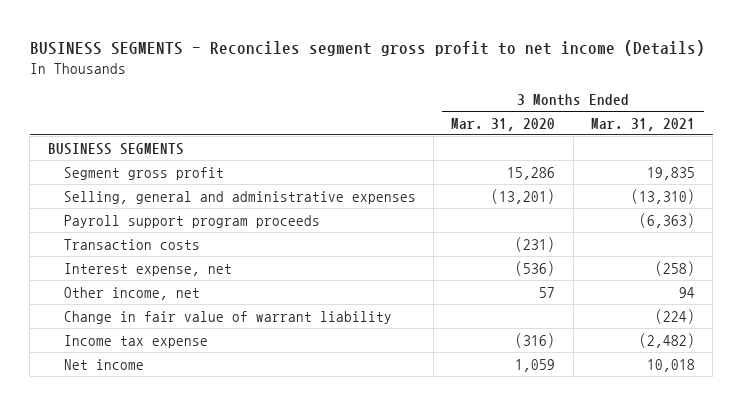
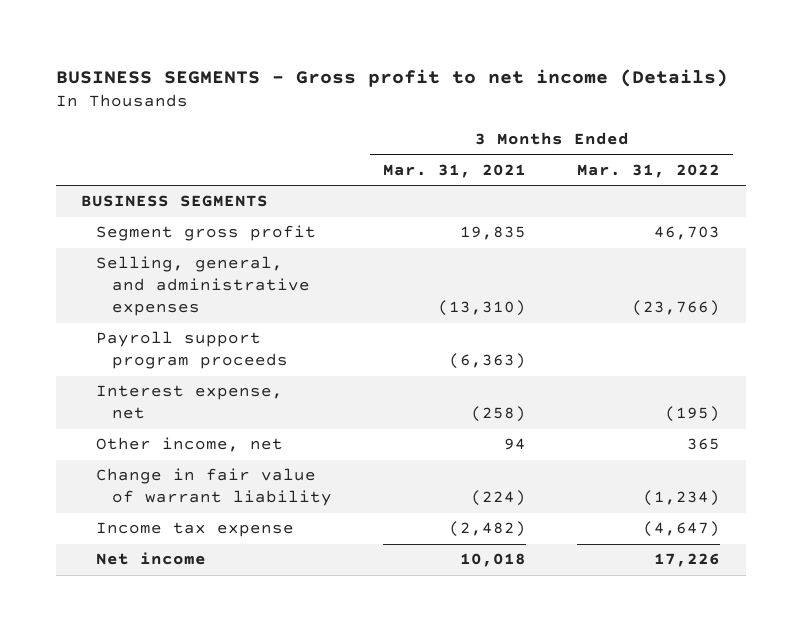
- BUSINESS SEGMENTS - Reconciles segment gross profit to net income (Details)
+ BUSINESS SEGMENTS - Gross profit to net income (Details)
- | 3 Months Ended Mar. 31, 2020 | 3 Months Ended Mar. 31, 2021
+ | 3 Months Ended Mar. 31, 2021 | 3 Months Ended Mar. 31, 2022
- Selling, general and administrative expenses | (13,201) | (13,310)
+ Selling, general, and administrative expenses | (13,310) | (23,766)
- Transaction costs | (231) |

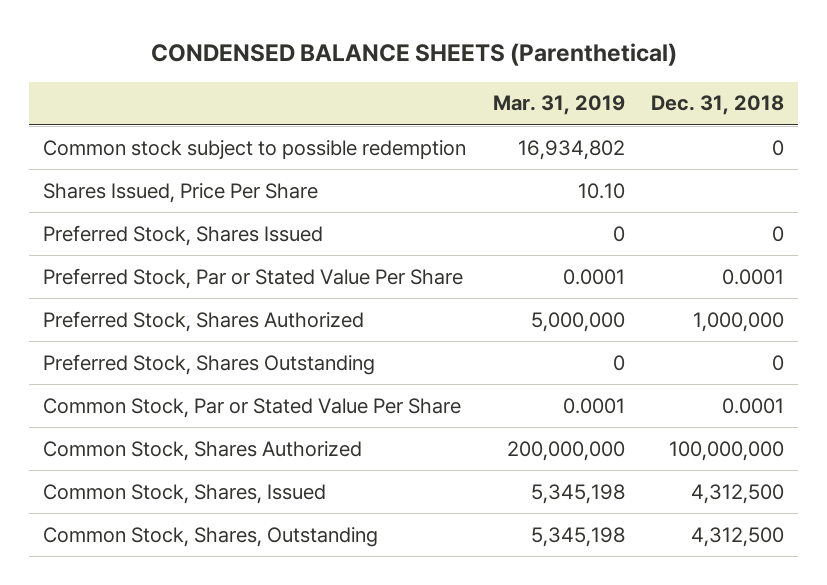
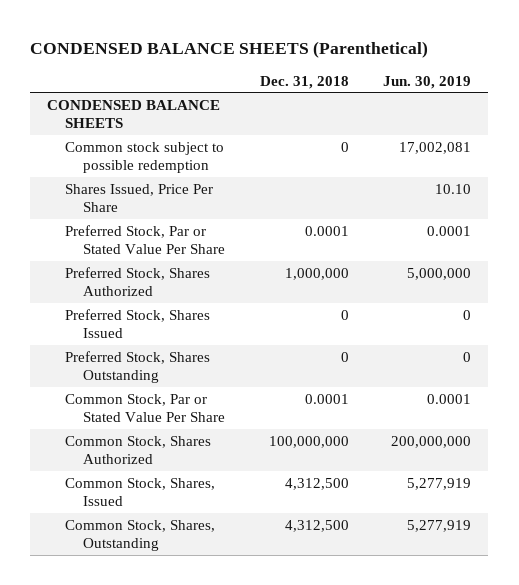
- | Mar. 31, 2019 | Dec. 31, 2018
+ | Dec. 31, 2018 | Jun. 30, 2019
+ CONDENSED BALANCE SHEETS
moved down: Preferred Stock, Shares Issued | 0 | 0

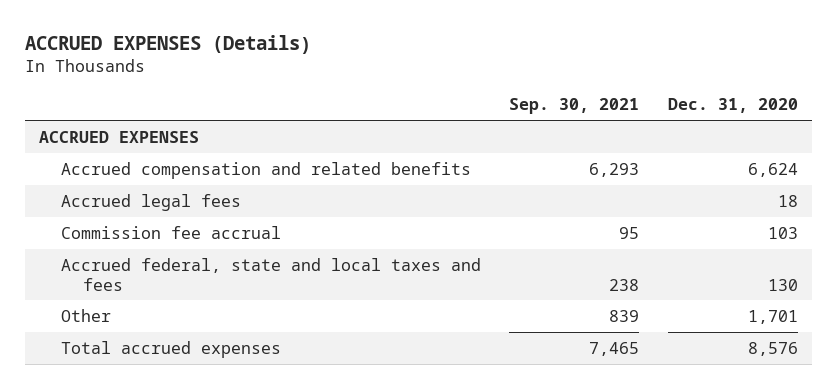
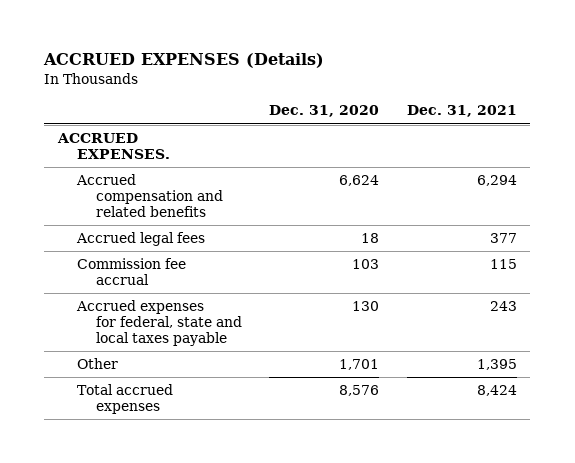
- | Sep. 30, 2021 | Dec. 31, 2020
+ | Dec. 31, 2020 | Dec. 31, 2021
- ACCRUED EXPENSES
+ ACCRUED EXPENSES.
- Accrued federal, state and local taxes and fees | 238 | 130
+ Accrued expenses for federal, state and local taxes payable | 130 | 243

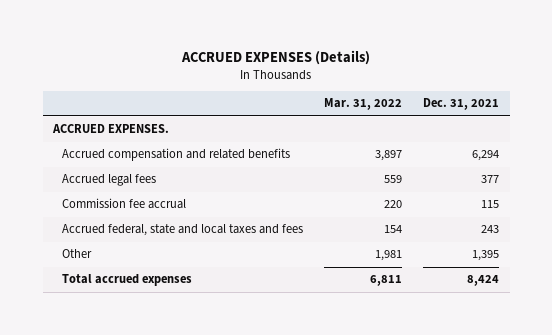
- | Dec. 31, 2020 | Dec. 31, 2021
+ | Mar. 31, 2022 | Dec. 31, 2021
- Accrued expenses for federal, state and local taxes payable | 130 | 243
+ Accrued federal, state and local taxes and fees | 154 | 243

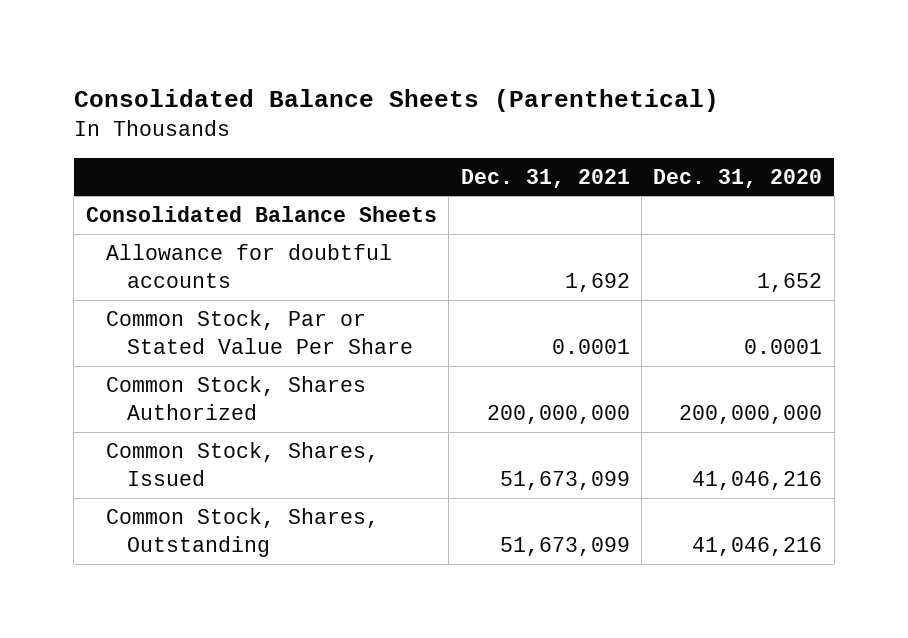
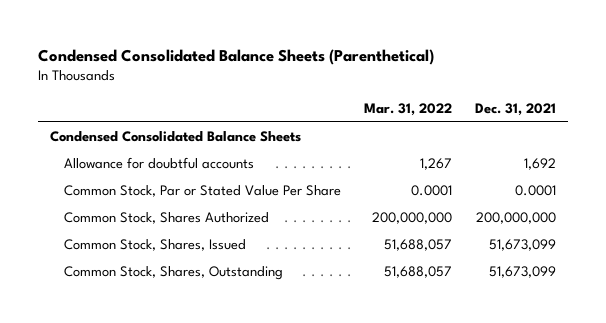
- Consolidated Balance Sheets (Parenthetical)
+ Condensed Consolidated Balance Sheets (Parenthetical)
- | Dec. 31, 2021 | Dec. 31, 2020
+ | Mar. 31, 2022 | Dec. 31, 2021
- Consolidated Balance Sheets
+ Condensed Consolidated Balance Sheets

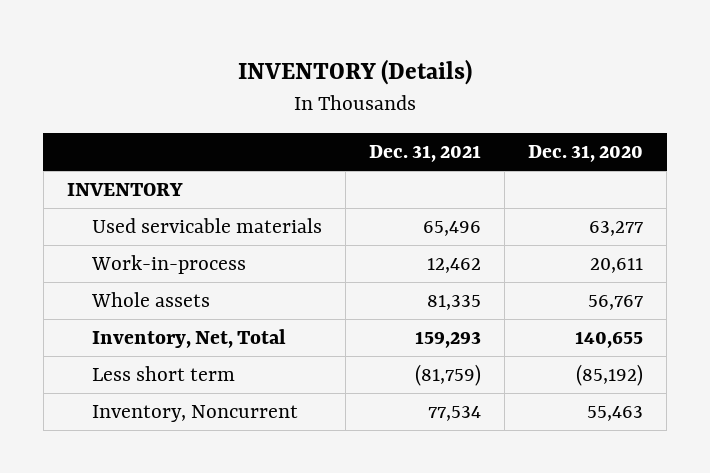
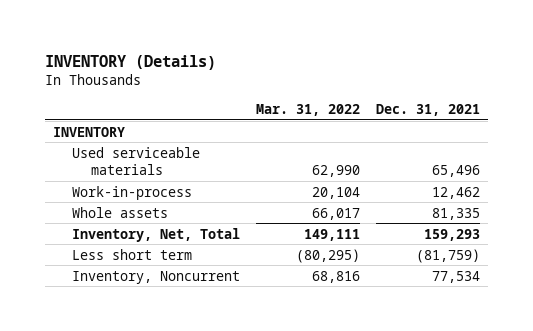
- | Dec. 31, 2021 | Dec. 31, 2020
+ | Mar. 31, 2022 | Dec. 31, 2021
- Used servicable materials | 65,496 | 63,277
+ Used serviceable materials | 62,990 | 65,496

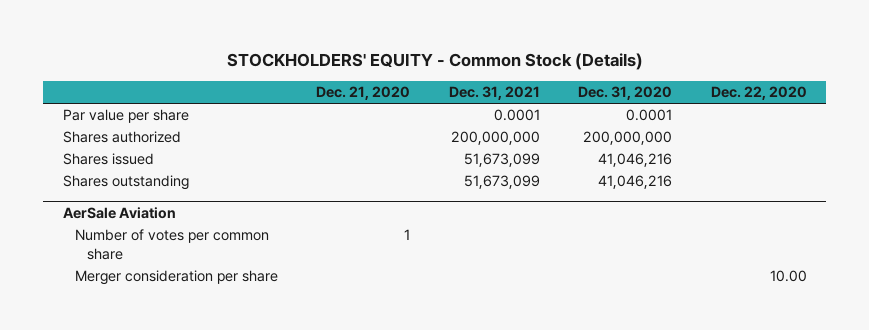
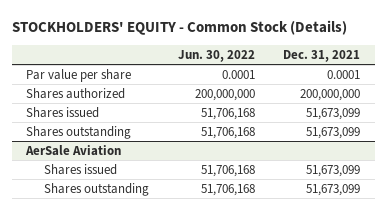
- | Dec. 21, 2020 | Dec. 31, 2021 | Dec. 31, 2020 | Dec. 22, 2020
+ | Jun. 30, 2022 | Dec. 31, 2021
@ AerSale Aviation
- Number of votes per common share | 1 | | |
- Merger consideration per share | | | | 10.00
+ Shares issued | 51,706,168 | 51,673,099
+ Shares outstanding | 51,706,168 | 51,673,099

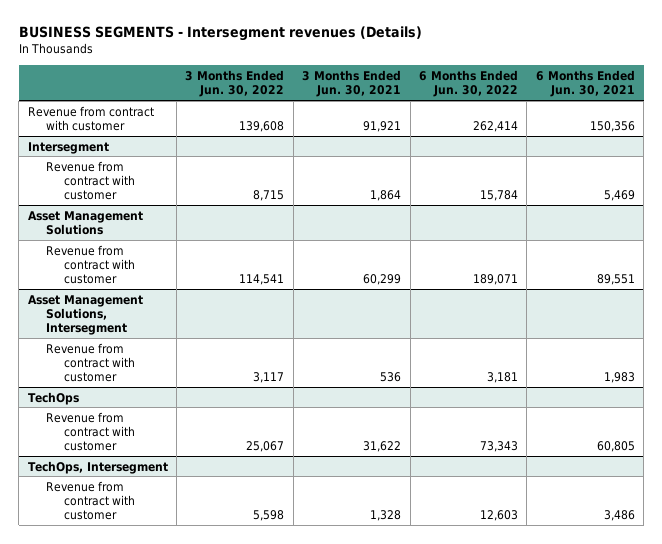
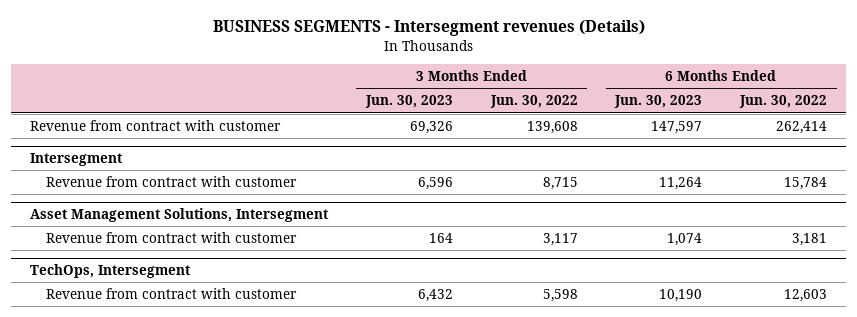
- | 3 Months Ended Jun. 30, 2022 | 3 Months Ended Jun. 30, 2021 | 6 Months Ended Jun. 30, 2022 | 6 Months Ended Jun. 30, 2021
+ | 3 Months Ended Jun. 30, 2023 | 3 Months Ended Jun. 30, 2022 | 6 Months Ended Jun. 30, 2023 | 6 Months Ended Jun. 30, 2022
- Asset Management Solutions
- Revenue from contract with customer | 114,541 | 60,299 | 189,071 | 89,551
- TechOps
- Revenue from contract with customer | 25,067 | 31,622 | 73,343 | 60,805

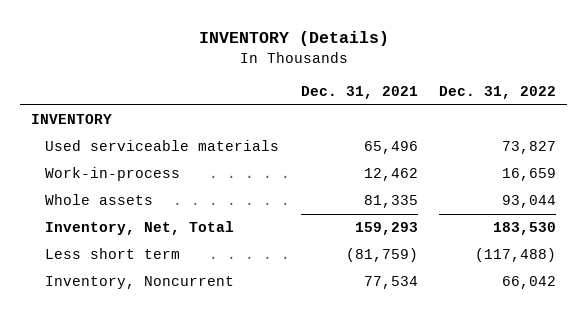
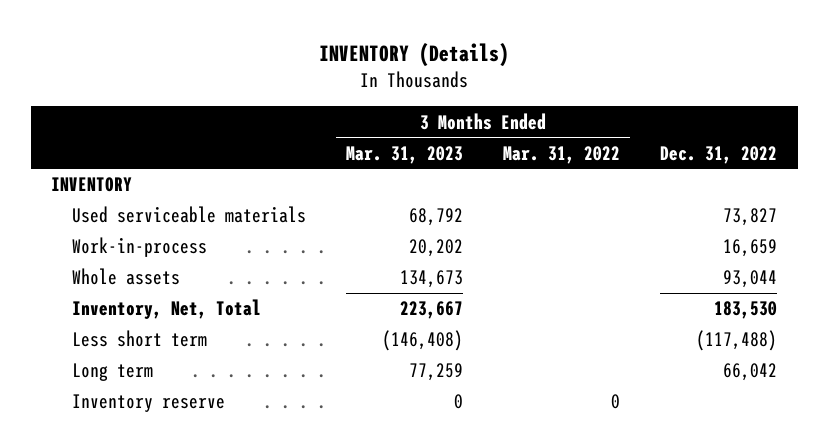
- | Dec. 31, 2021 | Dec. 31, 2022
+ | 3 Months Ended Mar. 31, 2023 | 3 Months Ended Mar. 31, 2022 | Dec. 31, 2022
- Inventory, Noncurrent | 77,534 | 66,042
+ Long term | 77,259 | | 66,042
+ Inventory reserve | 0 | 0 |

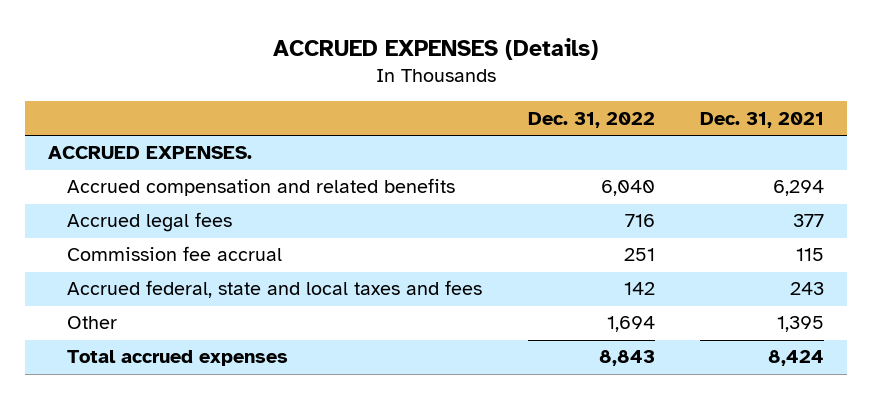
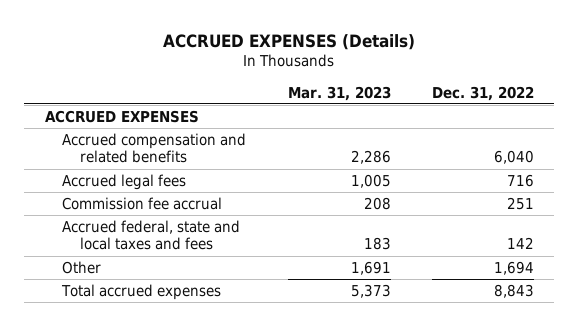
- | Dec. 31, 2022 | Dec. 31, 2021
+ | Mar. 31, 2023 | Dec. 31, 2022
- ACCRUED EXPENSES.
+ ACCRUED EXPENSES

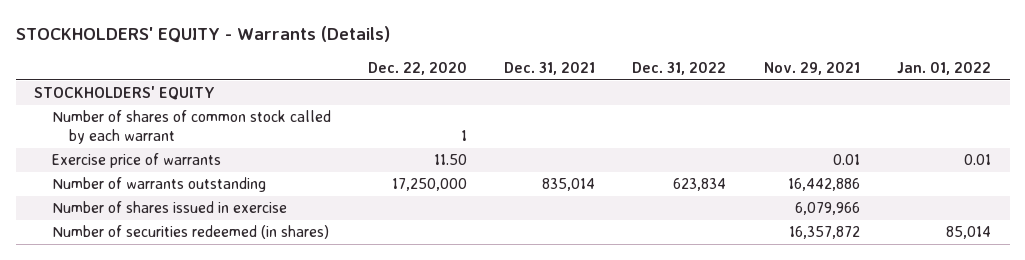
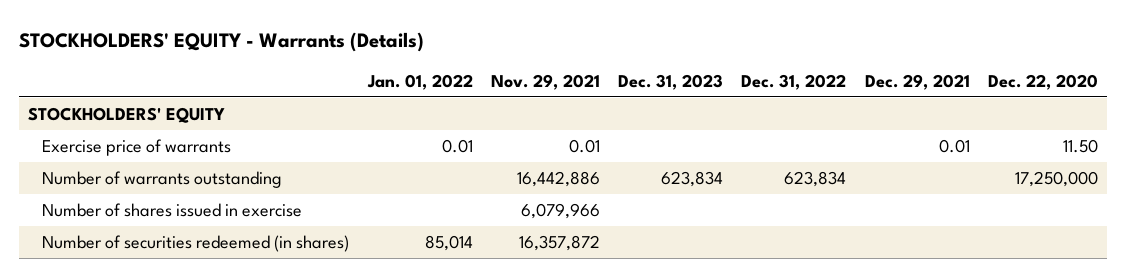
- | Dec. 22, 2020 | Dec. 31, 2021 | Dec. 31, 2022 | Nov. 29, 2021 | Jan. 01, 2022
+ | Jan. 01, 2022 | Nov. 29, 2021 | Dec. 31, 2023 | Dec. 31, 2022 | Dec. 29, 2021 | Dec. 22, 2020
- Number of shares of common stock called by each warrant | 1 | | | |

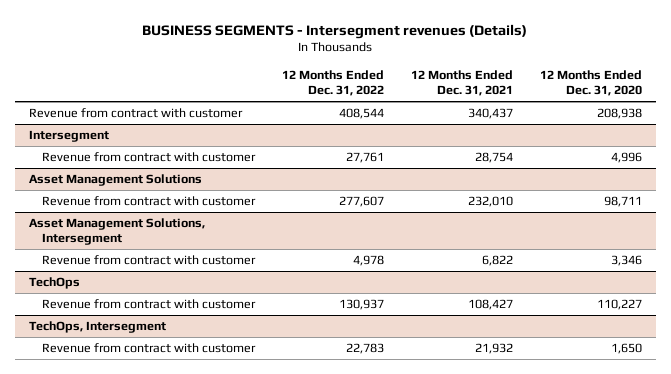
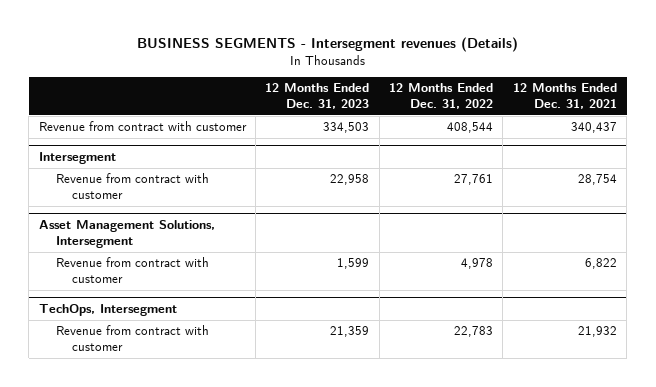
- | 12 Months Ended Dec. 31, 2022 | 12 Months Ended Dec. 31, 2021 | 12 Months Ended Dec. 31, 2020
+ | 12 Months Ended Dec. 31, 2023 | 12 Months Ended Dec. 31, 2022 | 12 Months Ended Dec. 31, 2021
- Asset Management Solutions
- Revenue from contract with customer | 277,607 | 232,010 | 98,711
- TechOps
- Revenue from contract with customer | 130,937 | 108,427 | 110,227

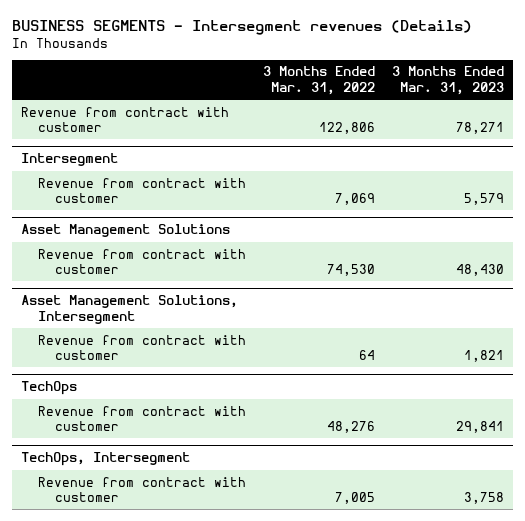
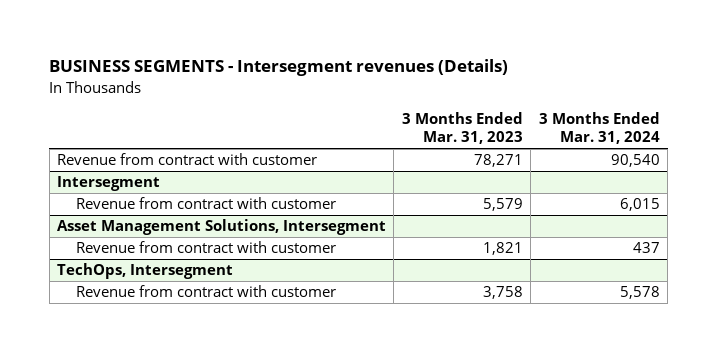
- | 3 Months Ended Mar. 31, 2022 | 3 Months Ended Mar. 31, 2023
+ | 3 Months Ended Mar. 31, 2023 | 3 Months Ended Mar. 31, 2024
- Asset Management Solutions
- Revenue from contract with customer | 74,530 | 48,430
- TechOps
- Revenue from contract with customer | 48,276 | 29,841

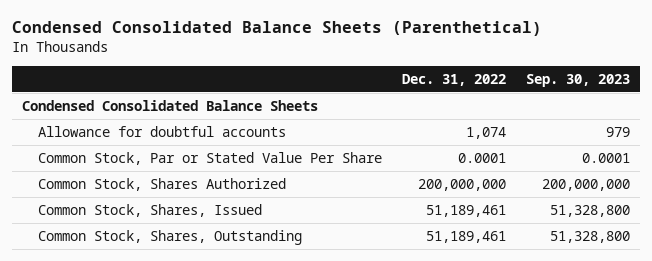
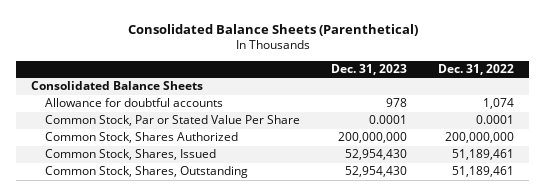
- Condensed Consolidated Balance Sheets (Parenthetical)
+ Consolidated Balance Sheets (Parenthetical)
- | Dec. 31, 2022 | Sep. 30, 2023
+ | Dec. 31, 2023 | Dec. 31, 2022
- Condensed Consolidated Balance Sheets
+ Consolidated Balance Sheets

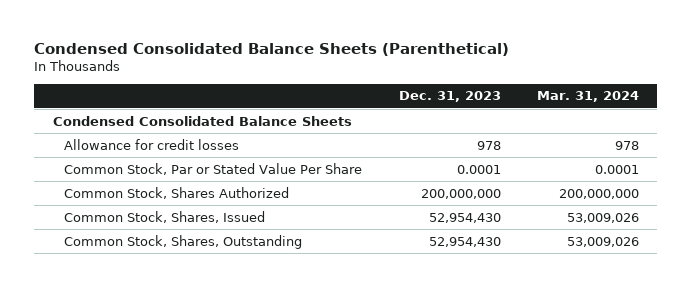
- Consolidated Balance Sheets (Parenthetical)
+ Condensed Consolidated Balance Sheets (Parenthetical)
- | Dec. 31, 2023 | Dec. 31, 2022
+ | Dec. 31, 2023 | Mar. 31, 2024
- Consolidated Balance Sheets
- Allowance for doubtful accounts | 978 | 1,074
+ Condensed Consolidated Balance Sheets
+ Allowance for credit losses | 978 | 978

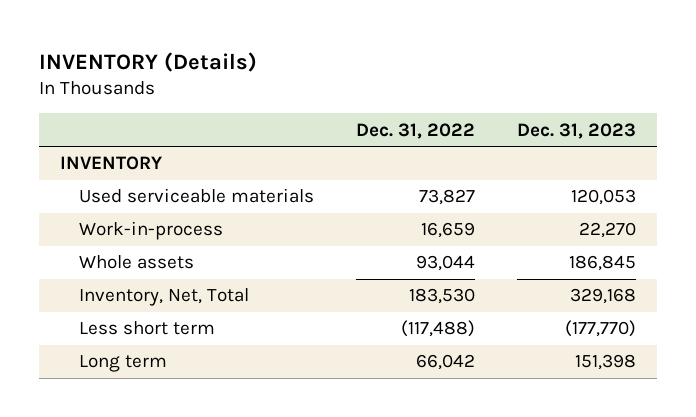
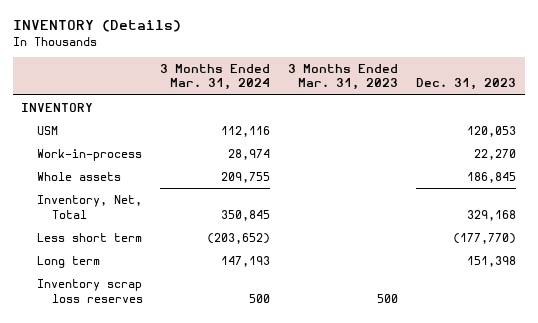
- | Dec. 31, 2022 | Dec. 31, 2023
+ | 3 Months Ended Mar. 31, 2024 | 3 Months Ended Mar. 31, 2023 | Dec. 31, 2023
- Used serviceable materials | 73,827 | 120,053
+ USM | 112,116 | | 120,053
+ Inventory scrap loss reserves | 500 | 500 |

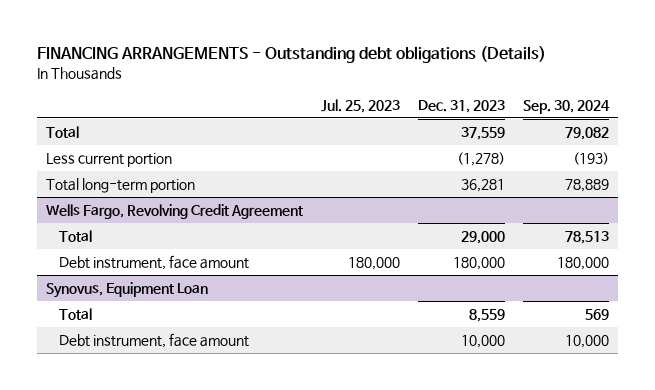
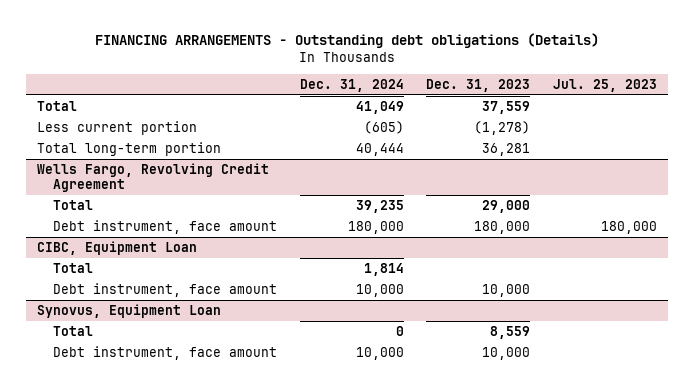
- | Jul. 25, 2023 | Dec. 31, 2023 | Sep. 30, 2024
+ | Dec. 31, 2024 | Dec. 31, 2023 | Jul. 25, 2023
+ CIBC, Equipment Loan
+ Total | 1,814 | |
+ Debt instrument, face amount | 10,000 | 10,000 |

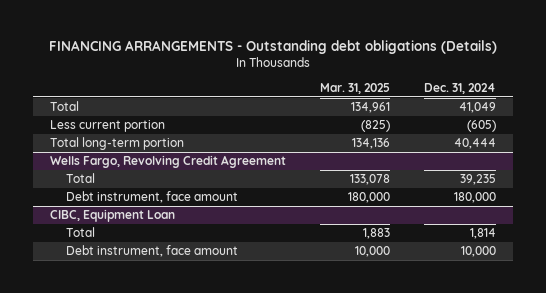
- | Dec. 31, 2024 | Dec. 31, 2023 | Jul. 25, 2023
+ | Mar. 31, 2025 | Dec. 31, 2024
- Synovus, Equipment Loan
- Total | 0 | 8,559 |
- Debt instrument, face amount | 10,000 | 10,000 |

